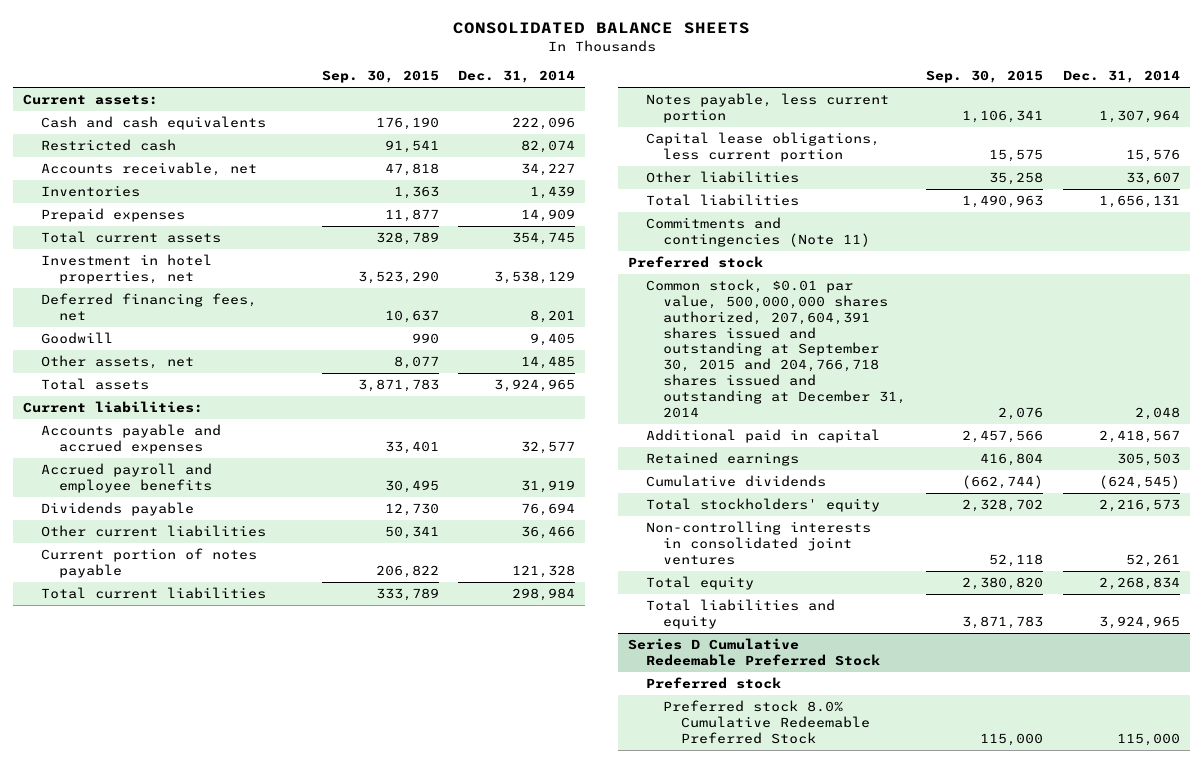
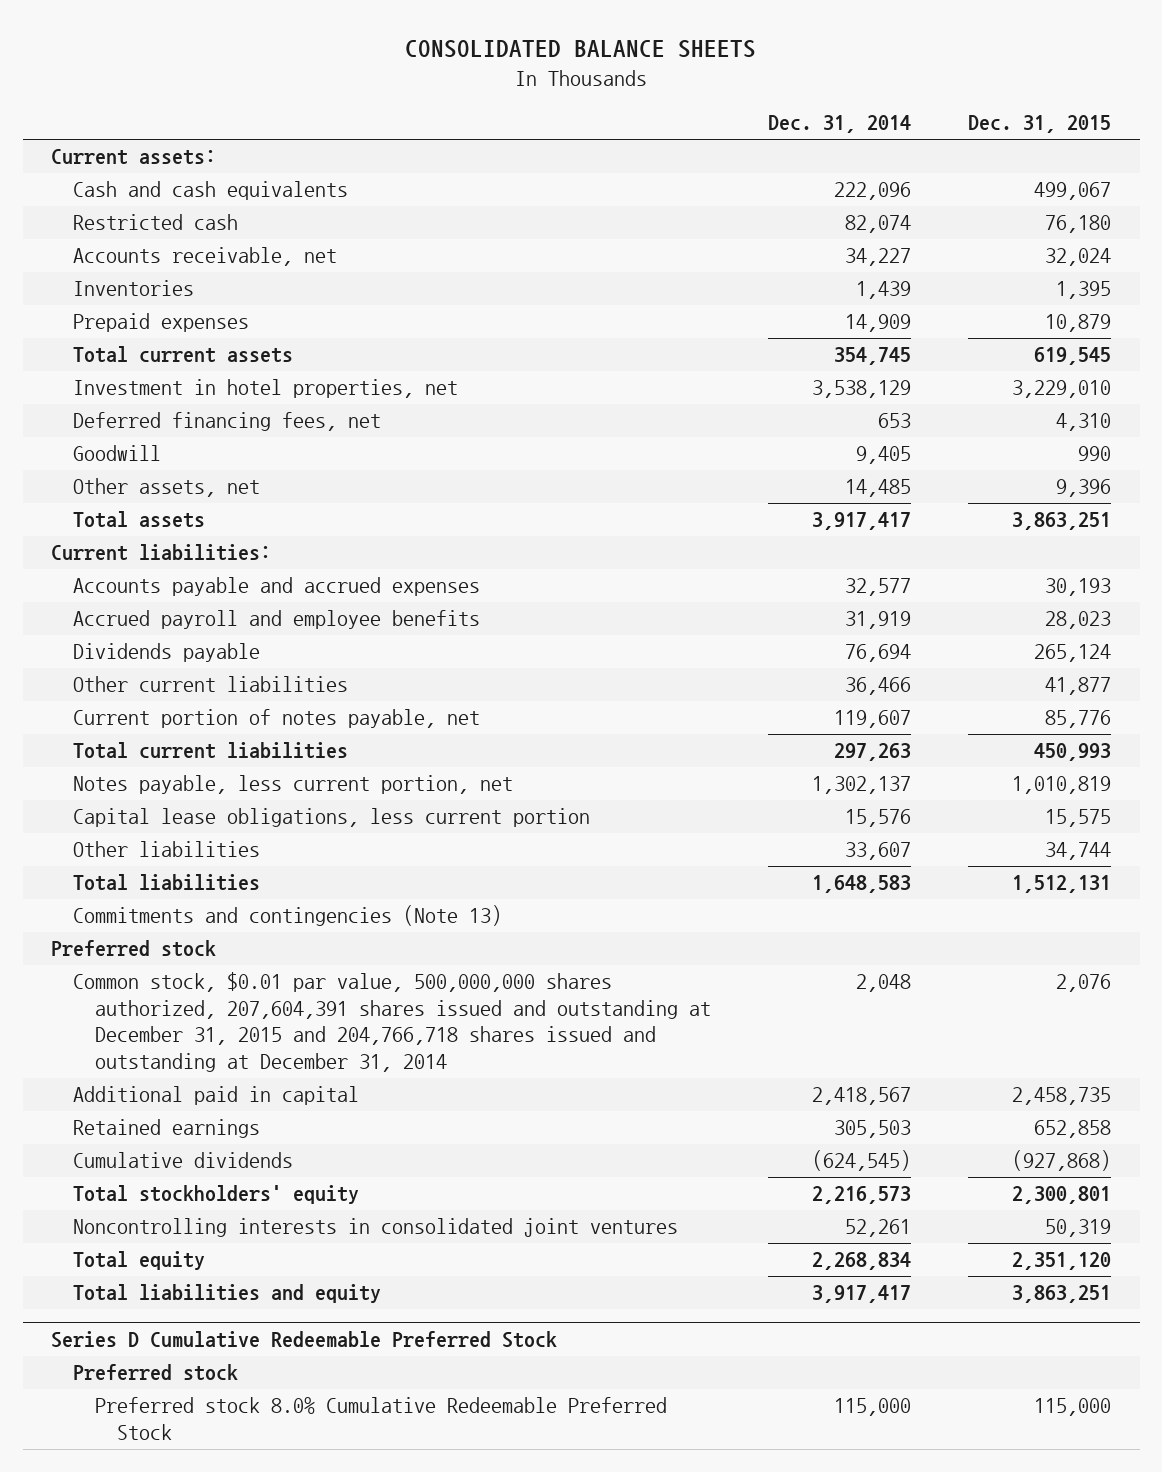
- | Sep. 30, 2015 | Dec. 31, 2014
+ | Dec. 31, 2014 | Dec. 31, 2015
- Deferred financing fees, net | 10,637 | 8,201
+ Deferred financing fees, net | 653 | 4,310
- Total assets | 3,871,783 | 3,924,965
+ Total assets | 3,917,417 | 3,863,251
- Current portion of notes payable | 206,822 | 121,328
- Total current liabilities | 333,789 | 298,984
- Notes payable, less current portion | 1,106,341 | 1,307,964
+ Current portion of notes payable, net | 119,607 | 85,776
+ Total current liabilities | 297,263 | 450,993
+ Notes payable, less current portion, net | 1,302,137 | 1,010,819
- Total liabilities | 1,490,963 | 1,656,131
- Commitments and contingencies (Note 11)
+ Total liabilities | 1,648,583 | 1,512,131
+ Commitments and contingencies (Note 13)
- Common stock, $0.01 par value, 500,000,000 shares authorized, 207,604,391 shares issued and outstanding at September 30, 2015 and 204,766,718 shares issued and outstanding at December 31, 2014 | 2,076 | 2,048
+ Common stock, $0.01 par value, 500,000,000 shares authorized, 207,604,391 shares issued and outstanding at December 31, 2015 and 204,766,718 shares issued and outstanding at December 31, 2014 | 2,048 | 2,076
- Non-controlling interests in consolidated joint ventures | 52,118 | 52,261
+ Noncontrolling interests in consolidated joint ventures | 52,261 | 50,319
- Total liabilities and equity | 3,871,783 | 3,924,965
+ Total liabilities and equity | 3,917,417 | 3,863,251

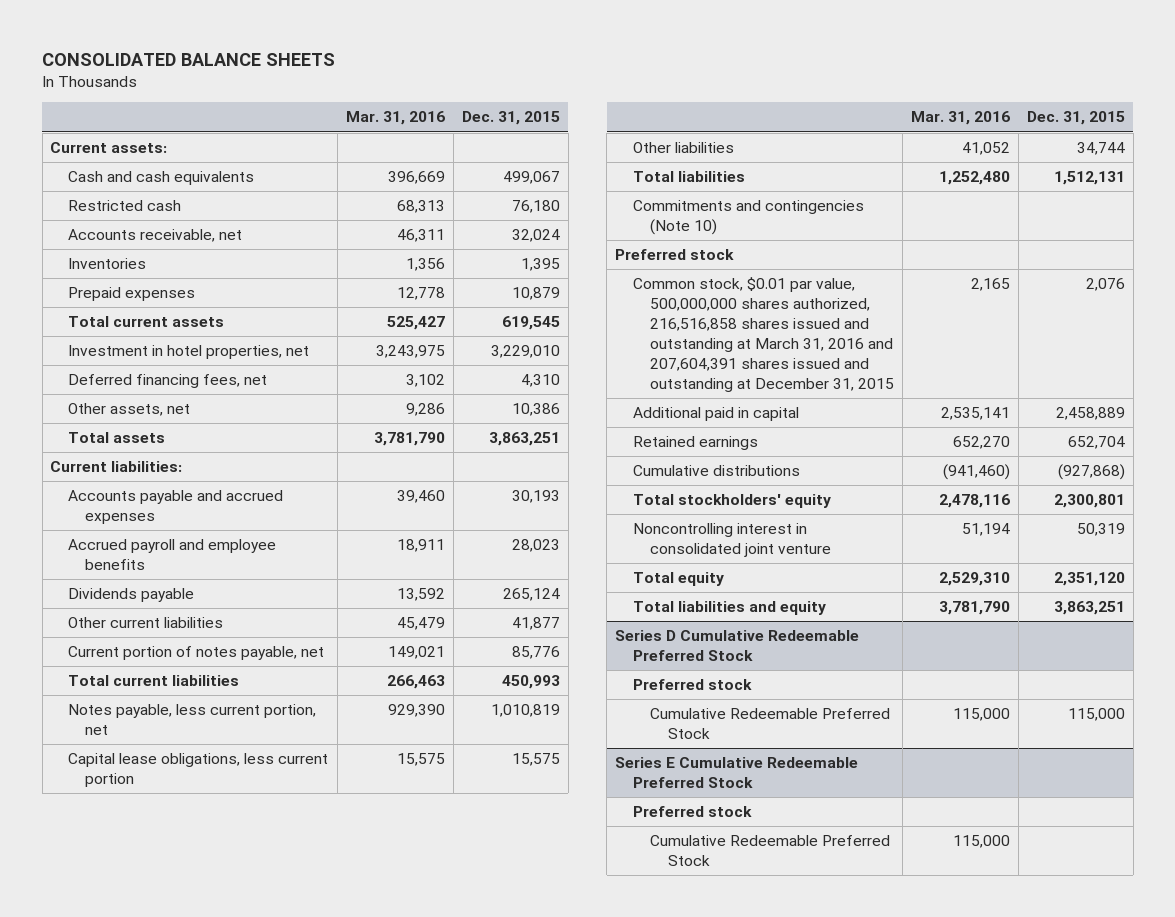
- | Dec. 31, 2014 | Dec. 31, 2015
+ | Mar. 31, 2016 | Dec. 31, 2015
- Goodwill | 9,405 | 990
- Other assets, net | 14,485 | 9,396
+ Other assets, net | 9,286 | 10,386
- Commitments and contingencies (Note 13)
+ Commitments and contingencies (Note 10)
- Common stock, $0.01 par value, 500,000,000 shares authorized, 207,604,391 shares issued and outstanding at December 31, 2015 and 204,766,718 shares issued and outstanding at December 31, 2014 | 2,048 | 2,076
- Additional paid in capital | 2,418,567 | 2,458,735
- Retained earnings | 305,503 | 652,858
- Cumulative dividends | (624,545) | (927,868)
+ Common stock, $0.01 par value, 500,000,000 shares authorized, 216,516,858 shares issued and outstanding at March 31, 2016 and 207,604,391 shares issued and outstanding at December 31, 2015 | 2,165 | 2,076
+ Additional paid in capital | 2,535,141 | 2,458,889
+ Retained earnings | 652,270 | 652,704
+ Cumulative distributions | (941,460) | (927,868)
- Noncontrolling interests in consolidated joint ventures | 52,261 | 50,319
+ Noncontrolling interest in consolidated joint venture | 51,194 | 50,319
@ Series D Cumulative Redeemable Preferred Stock
- Preferred stock 8.0% Cumulative Redeemable Preferred Stock | 115,000 | 115,000
+ Cumulative Redeemable Preferred Stock | 115,000 | 115,000
+ Series E Cumulative Redeemable Preferred Stock
+ Preferred stock
+ Cumulative Redeemable Preferred Stock | 115,000 |

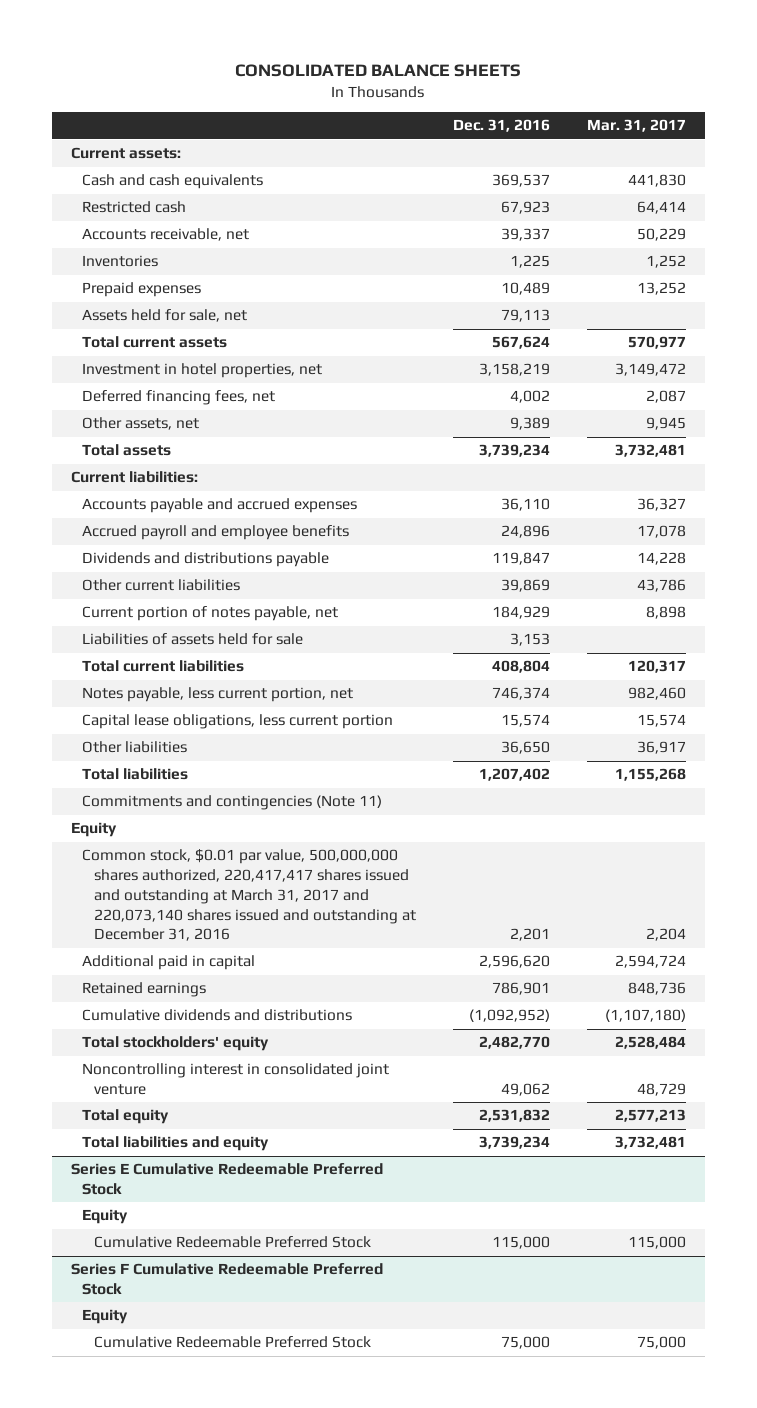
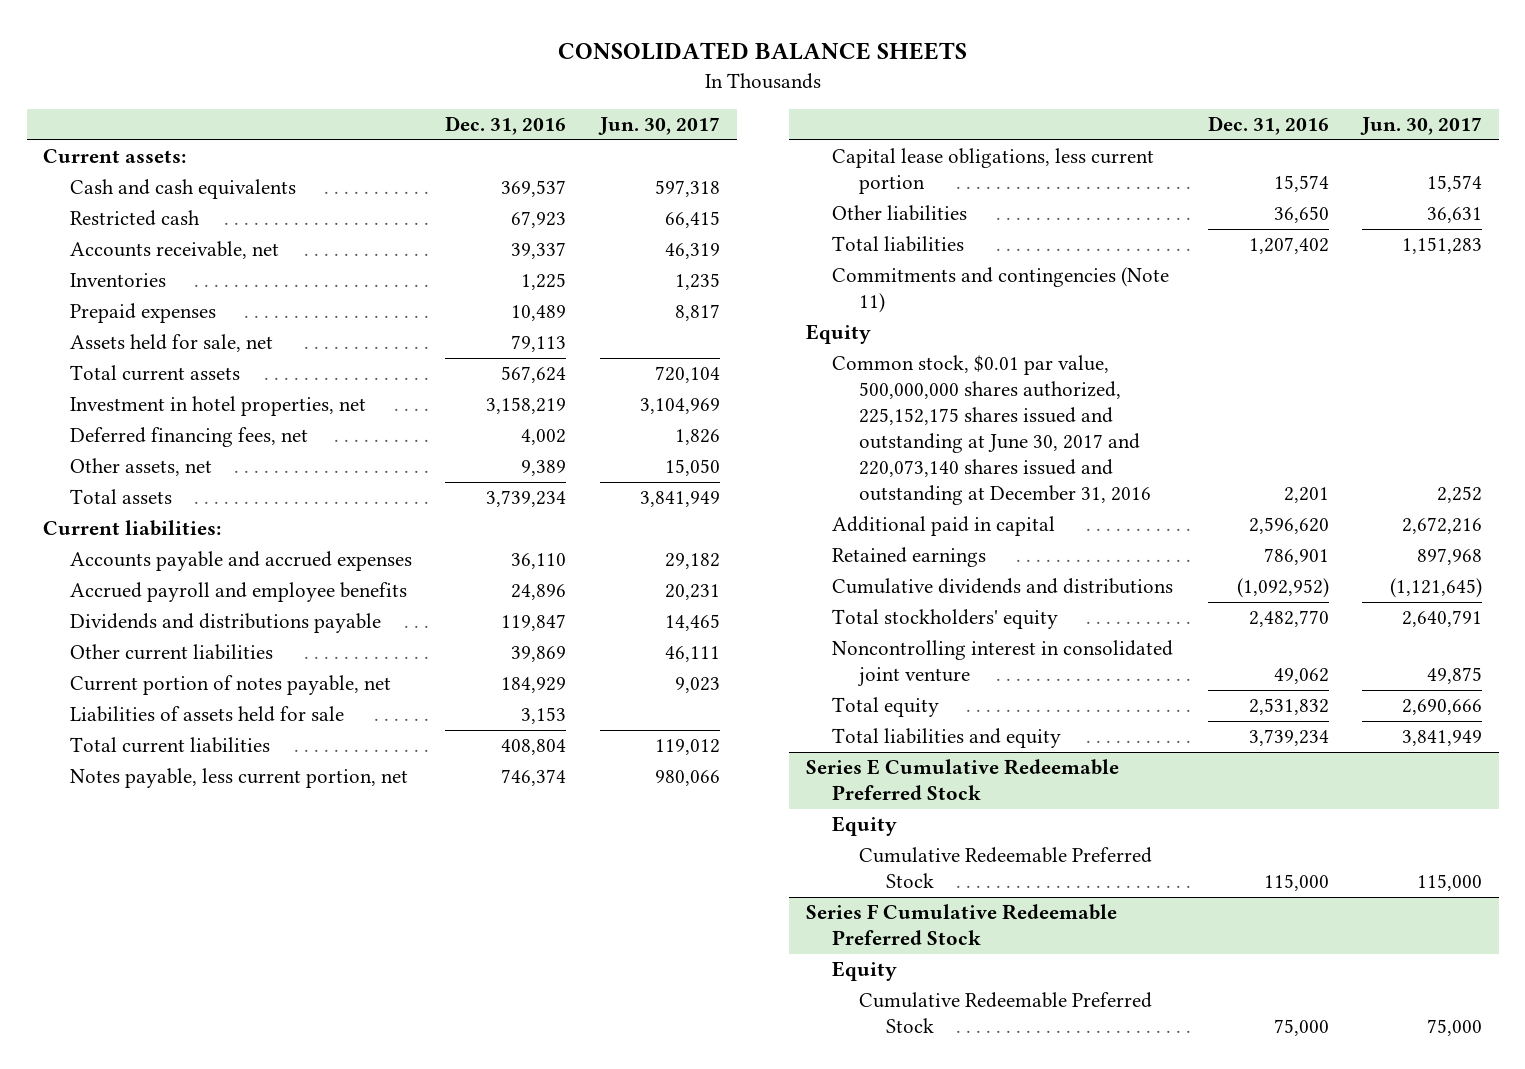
- | Dec. 31, 2016 | Mar. 31, 2017
+ | Dec. 31, 2016 | Jun. 30, 2017
- Common stock, $0.01 par value, 500,000,000 shares authorized, 220,417,417 shares issued and outstanding at March 31, 2017 and 220,073,140 shares issued and outstanding at December 31, 2016 | 2,201 | 2,204
+ Common stock, $0.01 par value, 500,000,000 shares authorized, 225,152,175 shares issued and outstanding at June 30, 2017 and 220,073,140 shares issued and outstanding at December 31, 2016 | 2,201 | 2,252

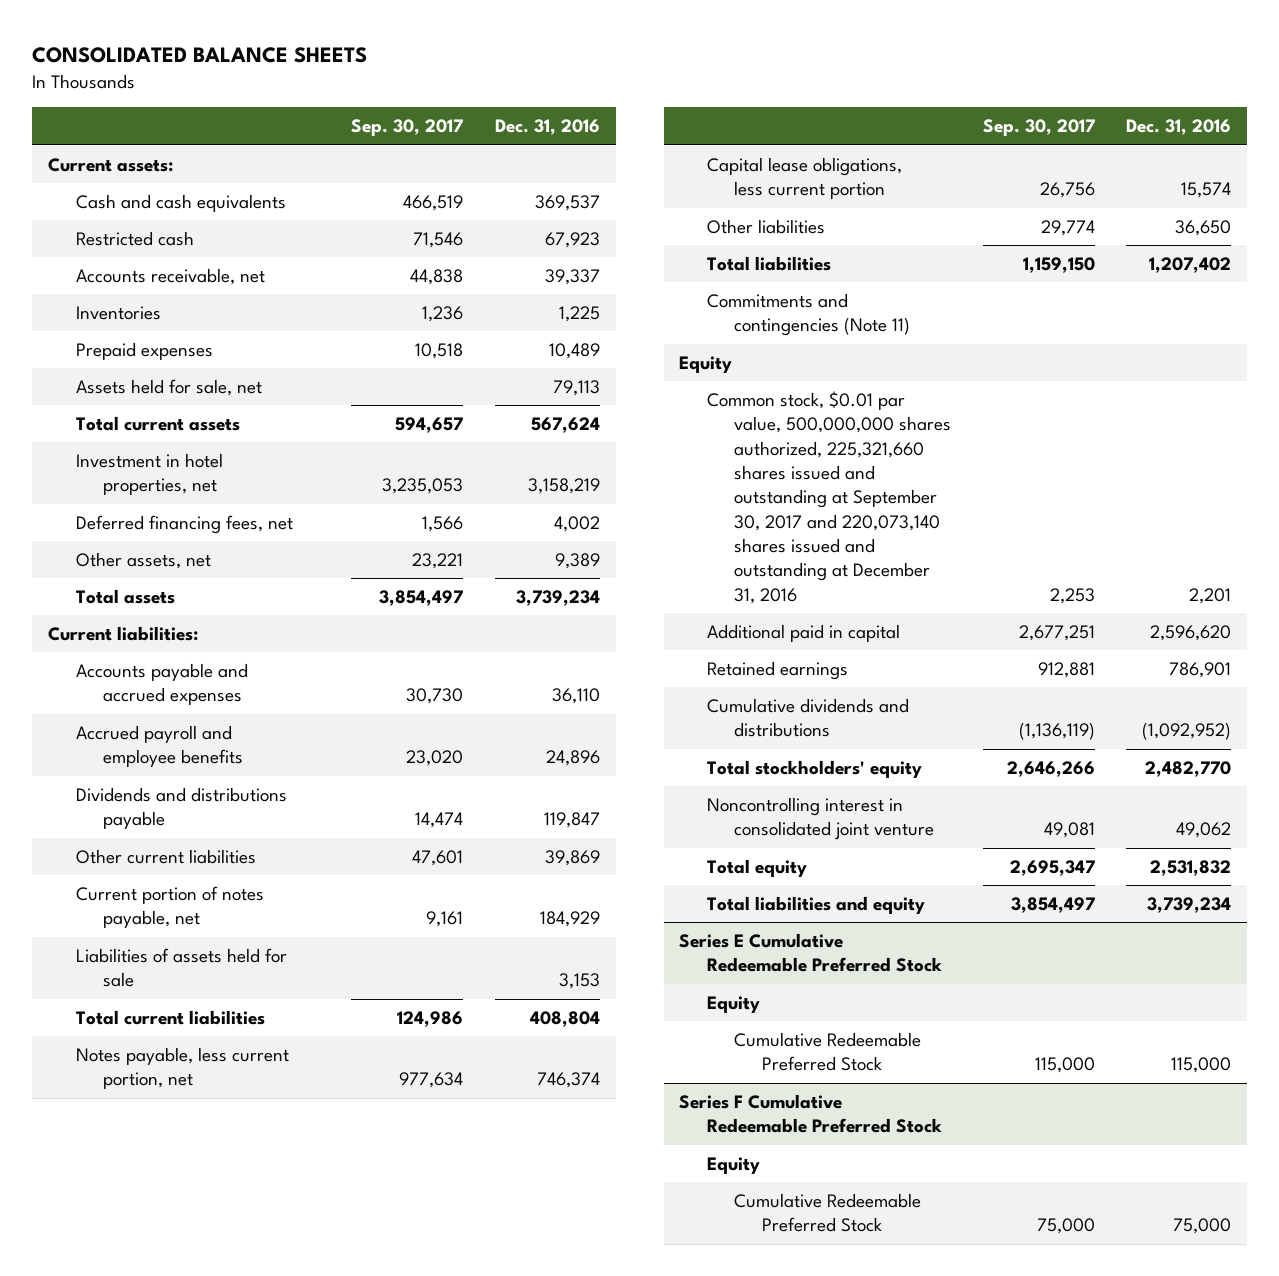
- | Dec. 31, 2016 | Jun. 30, 2017
+ | Sep. 30, 2017 | Dec. 31, 2016
- Common stock, $0.01 par value, 500,000,000 shares authorized, 225,152,175 shares issued and outstanding at June 30, 2017 and 220,073,140 shares issued and outstanding at December 31, 2016 | 2,201 | 2,252
+ Common stock, $0.01 par value, 500,000,000 shares authorized, 225,321,660 shares issued and outstanding at September 30, 2017 and 220,073,140 shares issued and outstanding at December 31, 2016 | 2,253 | 2,201

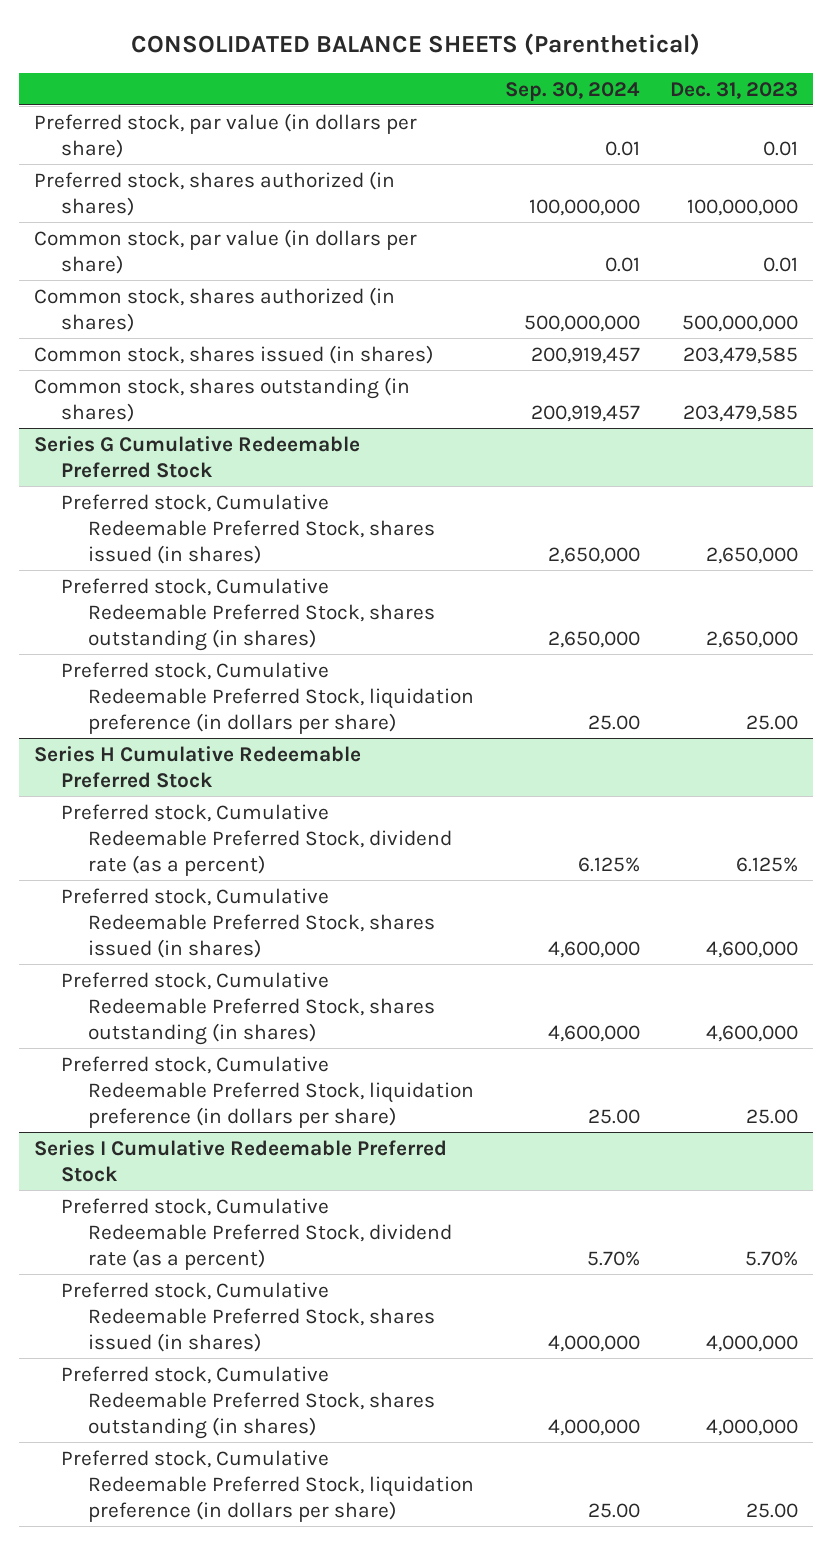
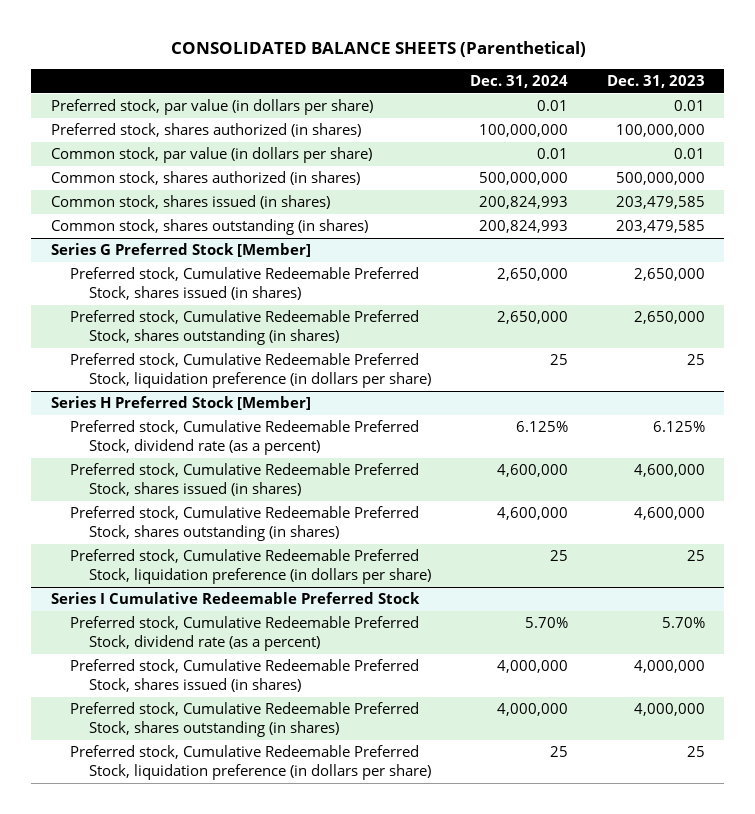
- | Sep. 30, 2024 | Dec. 31, 2023
+ | Dec. 31, 2024 | Dec. 31, 2023
- Series G Cumulative Redeemable Preferred Stock
+ Series G Preferred Stock [Member]
- Preferred stock, Cumulative Redeemable Preferred Stock, liquidation preference (in dollars per share) | 25.00 | 25.00
- Series H Cumulative Redeemable Preferred Stock
+ Preferred stock, Cumulative Redeemable Preferred Stock, liquidation preference (in dollars per share) | 25 | 25
+ Series H Preferred Stock [Member]
- Preferred stock, Cumulative Redeemable Preferred Stock, liquidation preference (in dollars per share) | 25.00 | 25.00
+ Preferred stock, Cumulative Redeemable Preferred Stock, liquidation preference (in dollars per share) | 25 | 25
@ Series I Cumulative Redeemable Preferred Stock
- Preferred stock, Cumulative Redeemable Preferred Stock, liquidation preference (in dollars per share) | 25.00 | 25.00
+ Preferred stock, Cumulative Redeemable Preferred Stock, liquidation preference (in dollars per share) | 25 | 25

